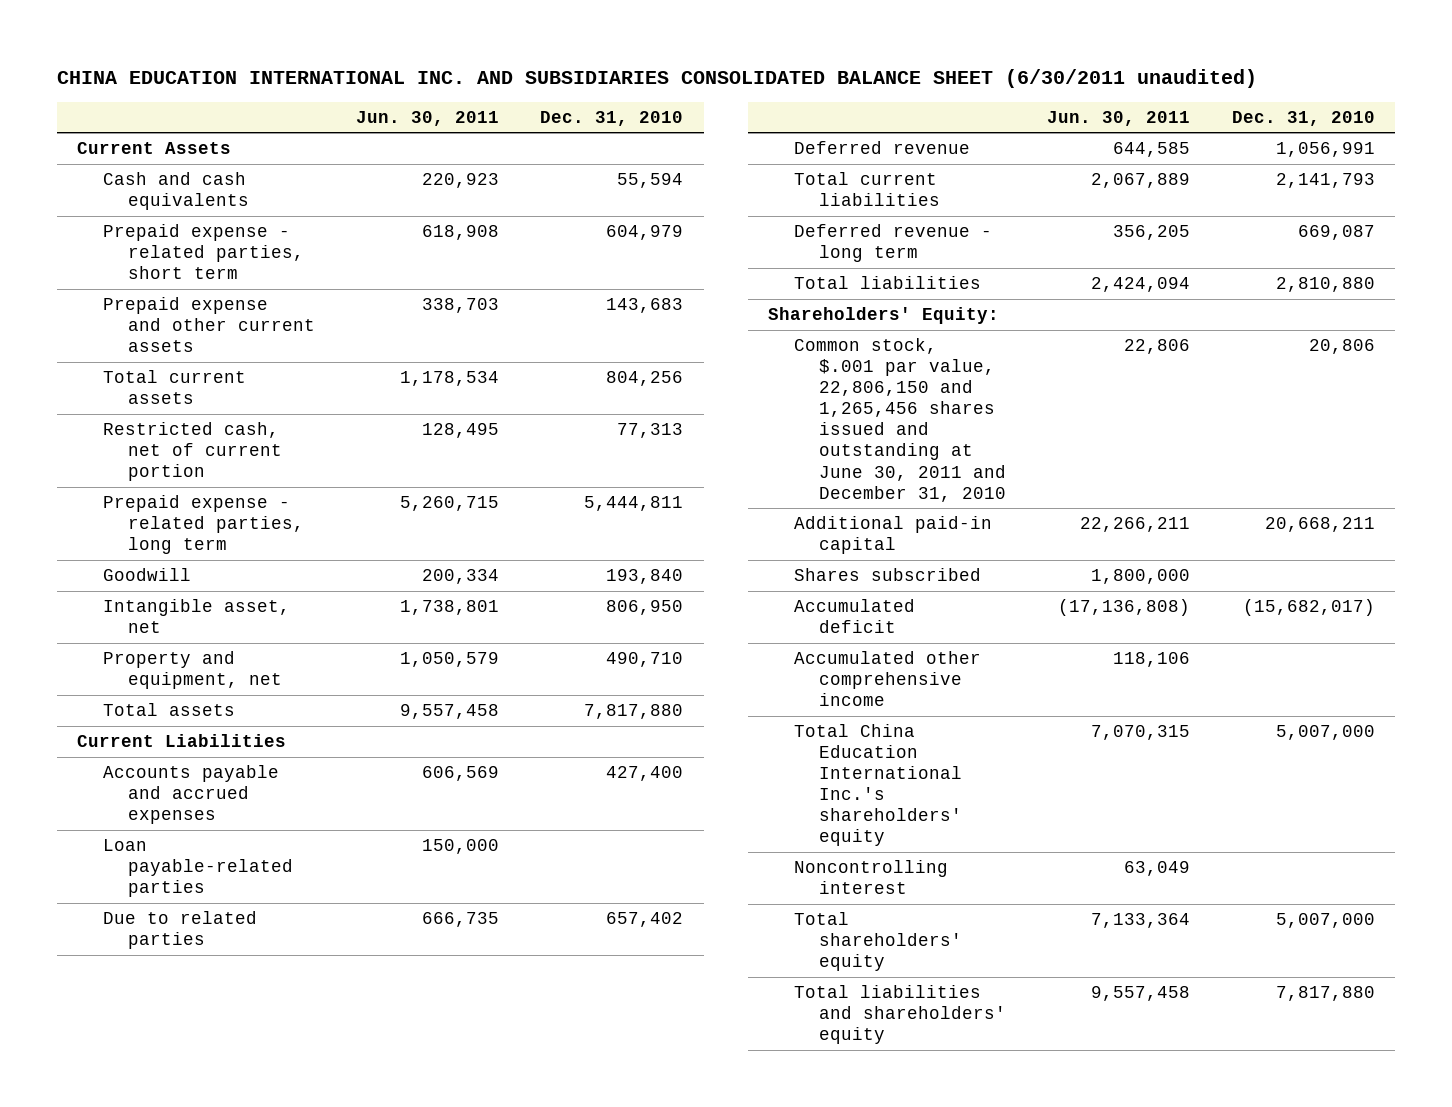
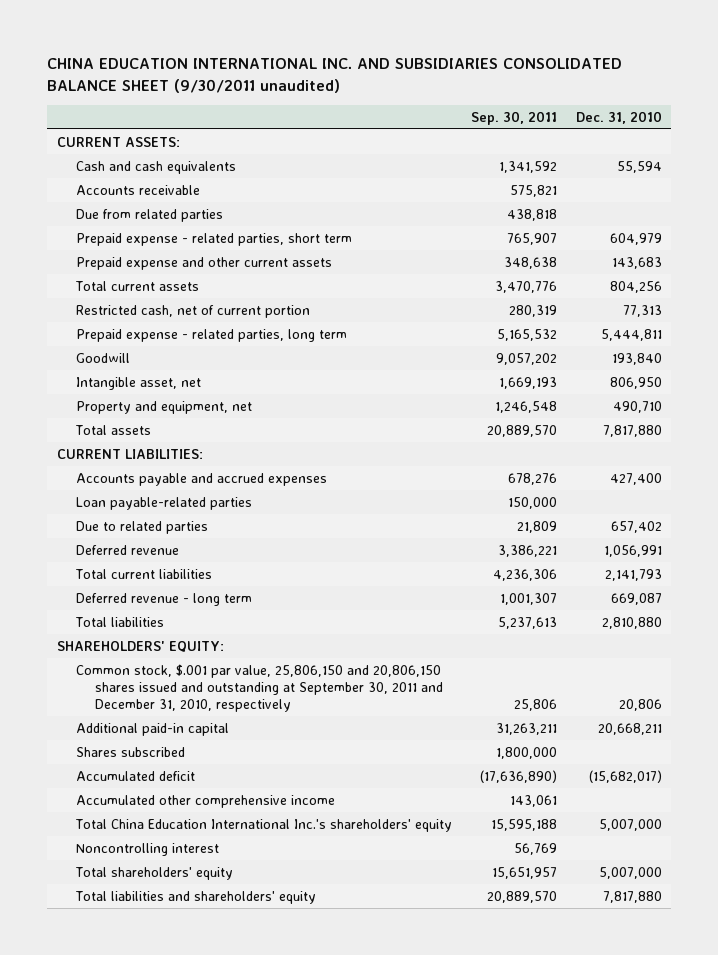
- CHINA EDUCATION INTERNATIONAL INC. AND SUBSIDIARIES CONSOLIDATED BALANCE SHEET (6/30/2011 unaudited)
+ CHINA EDUCATION INTERNATIONAL INC. AND SUBSIDIARIES CONSOLIDATED BALANCE SHEET (9/30/2011 unaudited)
- | Jun. 30, 2011 | Dec. 31, 2010
+ | Sep. 30, 2011 | Dec. 31, 2010
- Current Assets
+ CURRENT ASSETS:
+ Accounts receivable | 575,821 |
+ Due from related parties | 438,818 |
- Current Liabilities
+ CURRENT LIABILITIES:
- Shareholders' Equity:
- Common stock, $.001 par value, 22,806,150 and 1,265,456 shares issued and outstanding at June 30, 2011 and December 31, 2010 | 22,806 | 20,806
+ SHAREHOLDERS' EQUITY:
+ Common stock, $.001 par value, 25,806,150 and 20,806,150 shares issued and outstanding at September 30, 2011 and December 31, 2010, respectively | 25,806 | 20,806

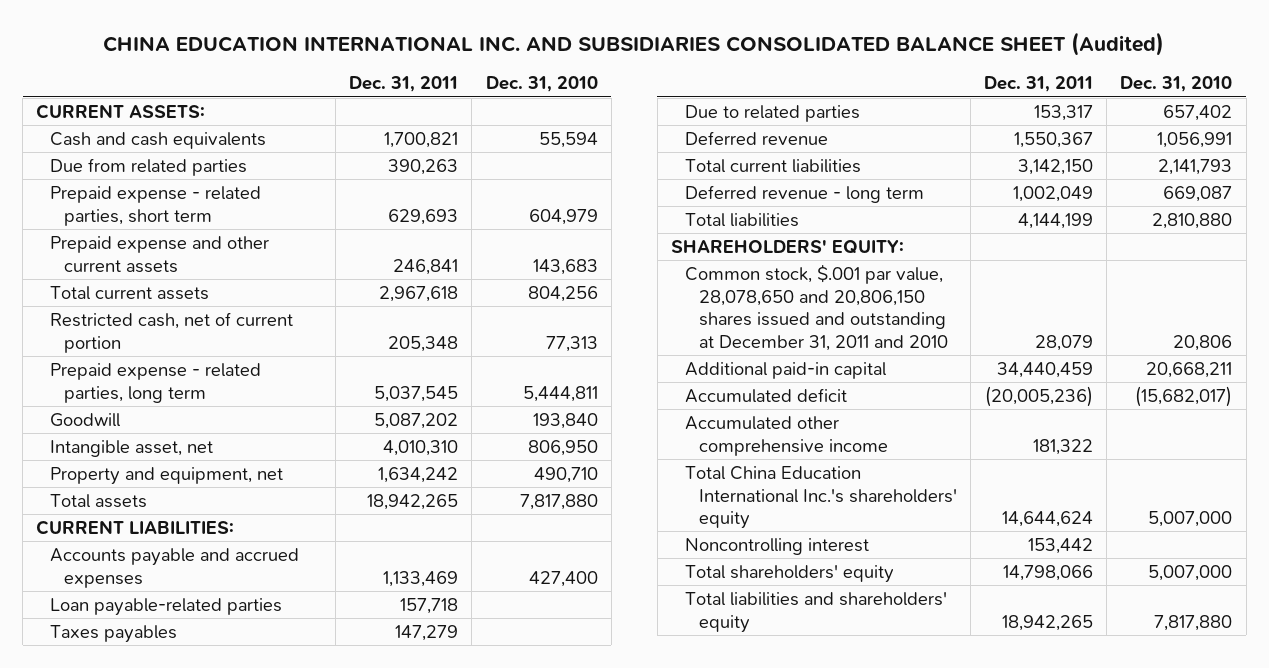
- CHINA EDUCATION INTERNATIONAL INC. AND SUBSIDIARIES CONSOLIDATED BALANCE SHEET (9/30/2011 unaudited)
+ CHINA EDUCATION INTERNATIONAL INC. AND SUBSIDIARIES CONSOLIDATED BALANCE SHEET (Audited)
- | Sep. 30, 2011 | Dec. 31, 2010
+ | Dec. 31, 2011 | Dec. 31, 2010
- Accounts receivable | 575,821 |
+ Taxes payables | 147,279 |
- Common stock, $.001 par value, 25,806,150 and 20,806,150 shares issued and outstanding at September 30, 2011 and December 31, 2010, respectively | 25,806 | 20,806
+ Common stock, $.001 par value, 28,078,650 and 20,806,150 shares issued and outstanding at December 31, 2011 and 2010 | 28,079 | 20,806
- Shares subscribed | 1,800,000 |

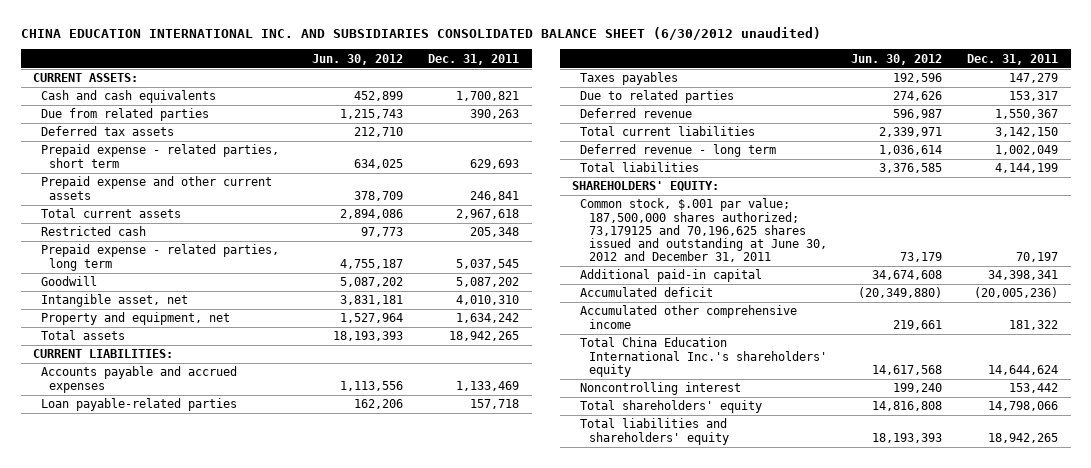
- CHINA EDUCATION INTERNATIONAL INC. AND SUBSIDIARIES CONSOLIDATED BALANCE SHEET (Audited)
+ CHINA EDUCATION INTERNATIONAL INC. AND SUBSIDIARIES CONSOLIDATED BALANCE SHEET (6/30/2012 unaudited)
- | Dec. 31, 2011 | Dec. 31, 2010
+ | Jun. 30, 2012 | Dec. 31, 2011
+ Deferred tax assets | 212,710 |
- Restricted cash, net of current portion | 205,348 | 77,313
+ Restricted cash | 97,773 | 205,348
- Common stock, $.001 par value, 28,078,650 and 20,806,150 shares issued and outstanding at December 31, 2011 and 2010 | 28,079 | 20,806
- Additional paid-in capital | 34,440,459 | 20,668,211
+ Common stock, $.001 par value; 187,500,000 shares authorized; 73,179125 and 70,196,625 shares issued and outstanding at June 30, 2012 and December 31, 2011 | 73,179 | 70,197
+ Additional paid-in capital | 34,674,608 | 34,398,341

